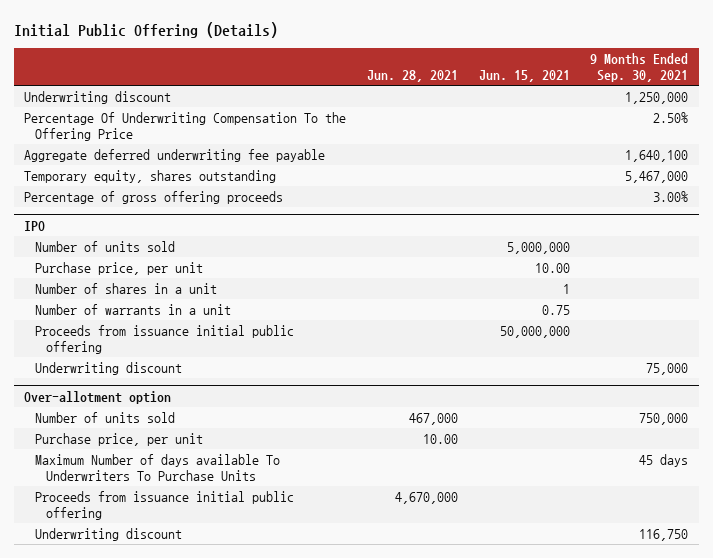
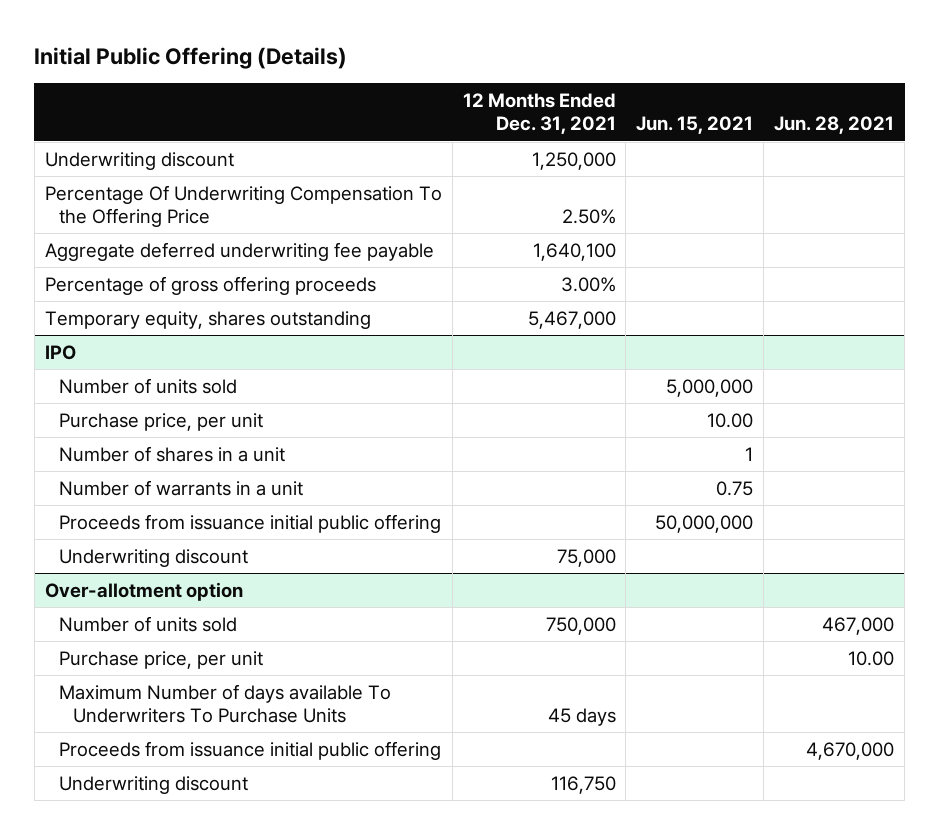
- | Jun. 28, 2021 | Jun. 15, 2021 | 9 Months Ended Sep. 30, 2021
+ | 12 Months Ended Dec. 31, 2021 | Jun. 15, 2021 | Jun. 28, 2021
moved down: Temporary equity, shares outstanding | 5,467,000 | |

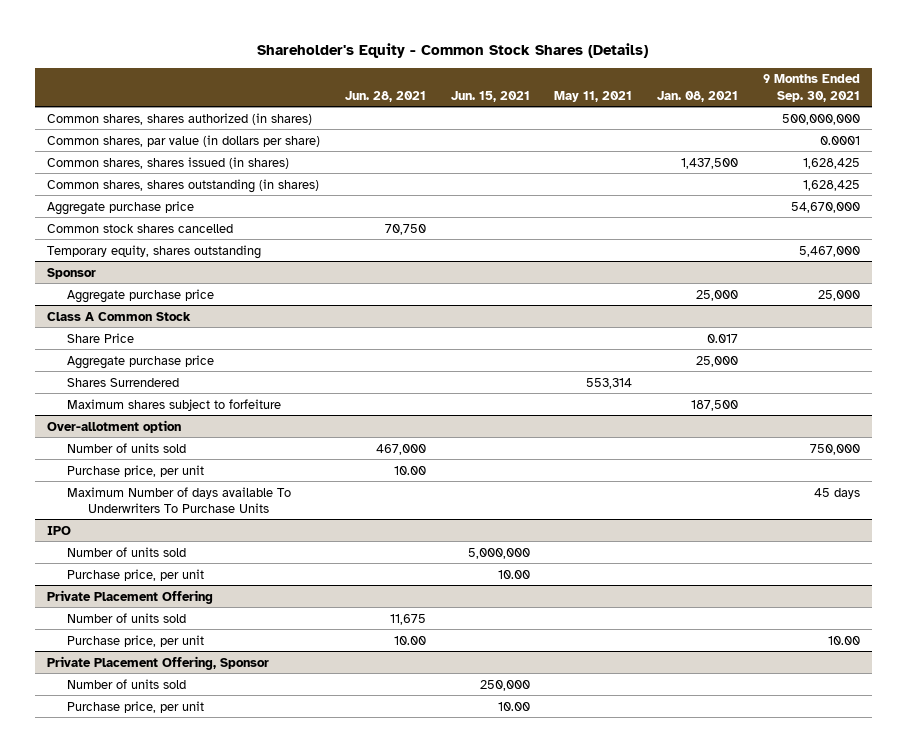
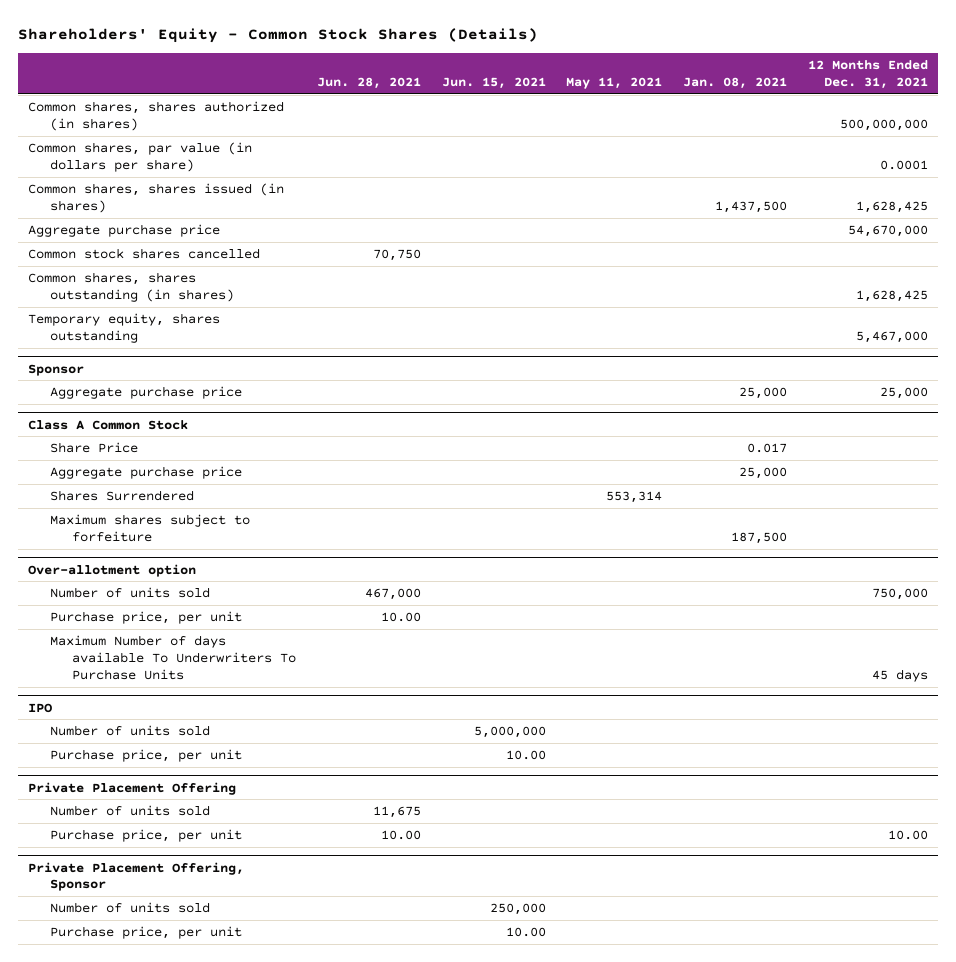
- Shareholder's Equity - Common Stock Shares (Details)
+ Shareholders' Equity - Common Stock Shares (Details)
- | Jun. 28, 2021 | Jun. 15, 2021 | May 11, 2021 | Jan. 08, 2021 | 9 Months Ended Sep. 30, 2021
+ | Jun. 28, 2021 | Jun. 15, 2021 | May 11, 2021 | Jan. 08, 2021 | 12 Months Ended Dec. 31, 2021
moved down: Common shares, shares outstanding (in shares) | | | | | 1,628,425

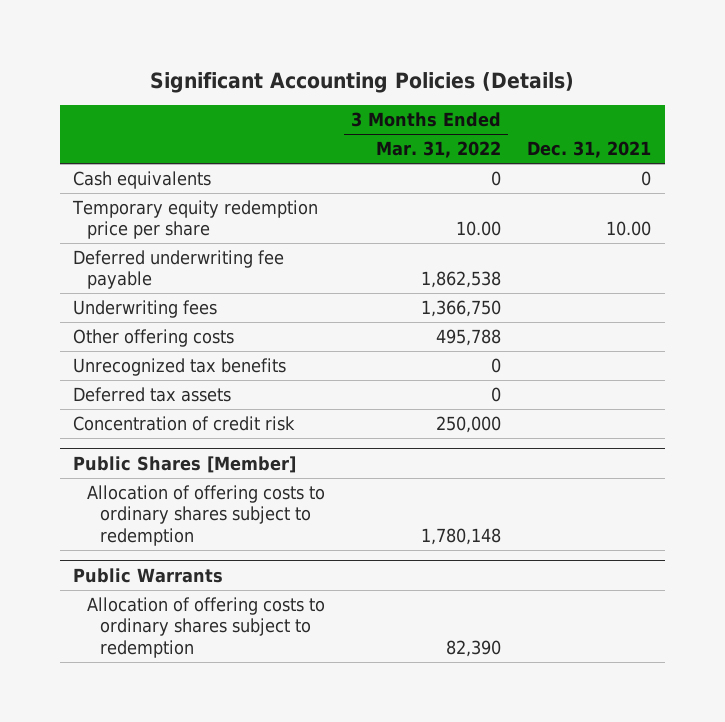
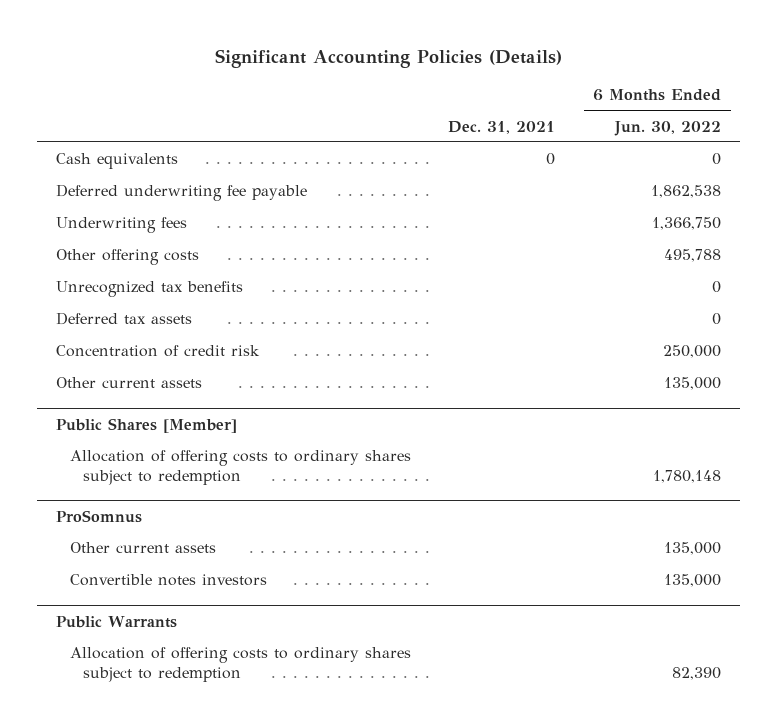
- | 3 Months Ended Mar. 31, 2022 | Dec. 31, 2021
+ | Dec. 31, 2021 | 6 Months Ended Jun. 30, 2022
- Temporary equity redemption price per share | 10.00 | 10.00
+ Other current assets | | 135,000
+ ProSomnus
+ Other current assets | | 135,000
+ Convertible notes investors | | 135,000

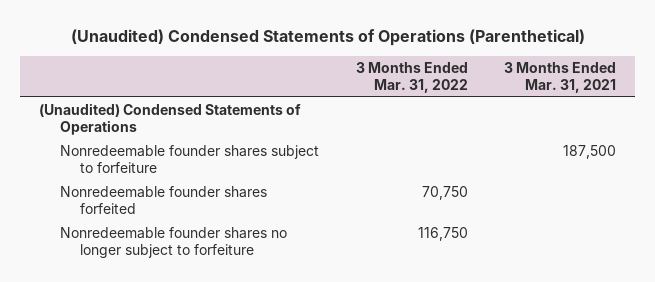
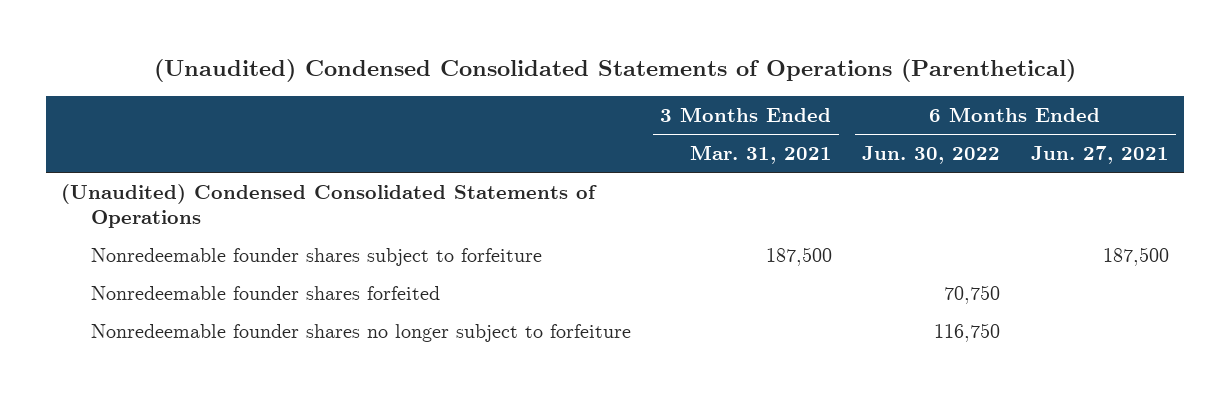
- (Unaudited) Condensed Statements of Operations (Parenthetical)
+ (Unaudited) Condensed Consolidated Statements of Operations (Parenthetical)
- | 3 Months Ended Mar. 31, 2022 | 3 Months Ended Mar. 31, 2021
+ | 3 Months Ended Mar. 31, 2021 | 6 Months Ended Jun. 30, 2022 | 6 Months Ended Jun. 27, 2021
- (Unaudited) Condensed Statements of Operations
+ (Unaudited) Condensed Consolidated Statements of Operations

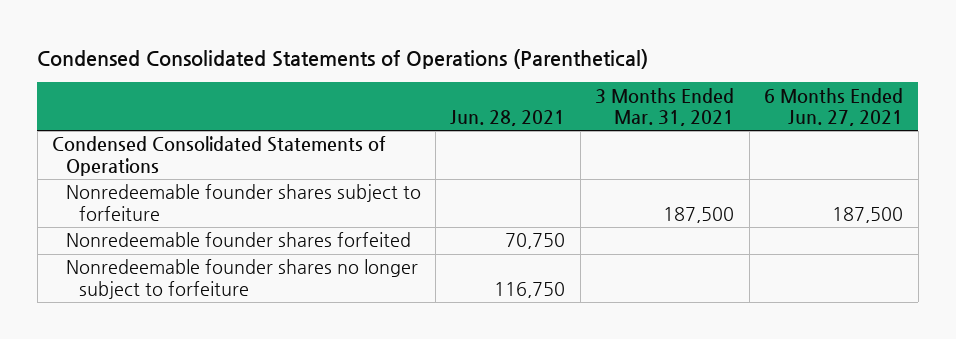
- (Unaudited) Condensed Consolidated Statements of Operations (Parenthetical)
+ Condensed Consolidated Statements of Operations (Parenthetical)
- | 3 Months Ended Mar. 31, 2021 | 6 Months Ended Jun. 30, 2022 | 6 Months Ended Jun. 27, 2021
+ | Jun. 28, 2021 | 3 Months Ended Mar. 31, 2021 | 6 Months Ended Jun. 27, 2021
- (Unaudited) Condensed Consolidated Statements of Operations
+ Condensed Consolidated Statements of Operations

